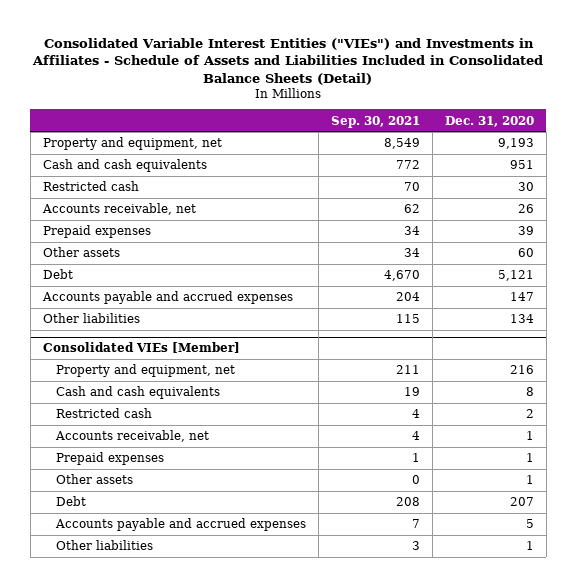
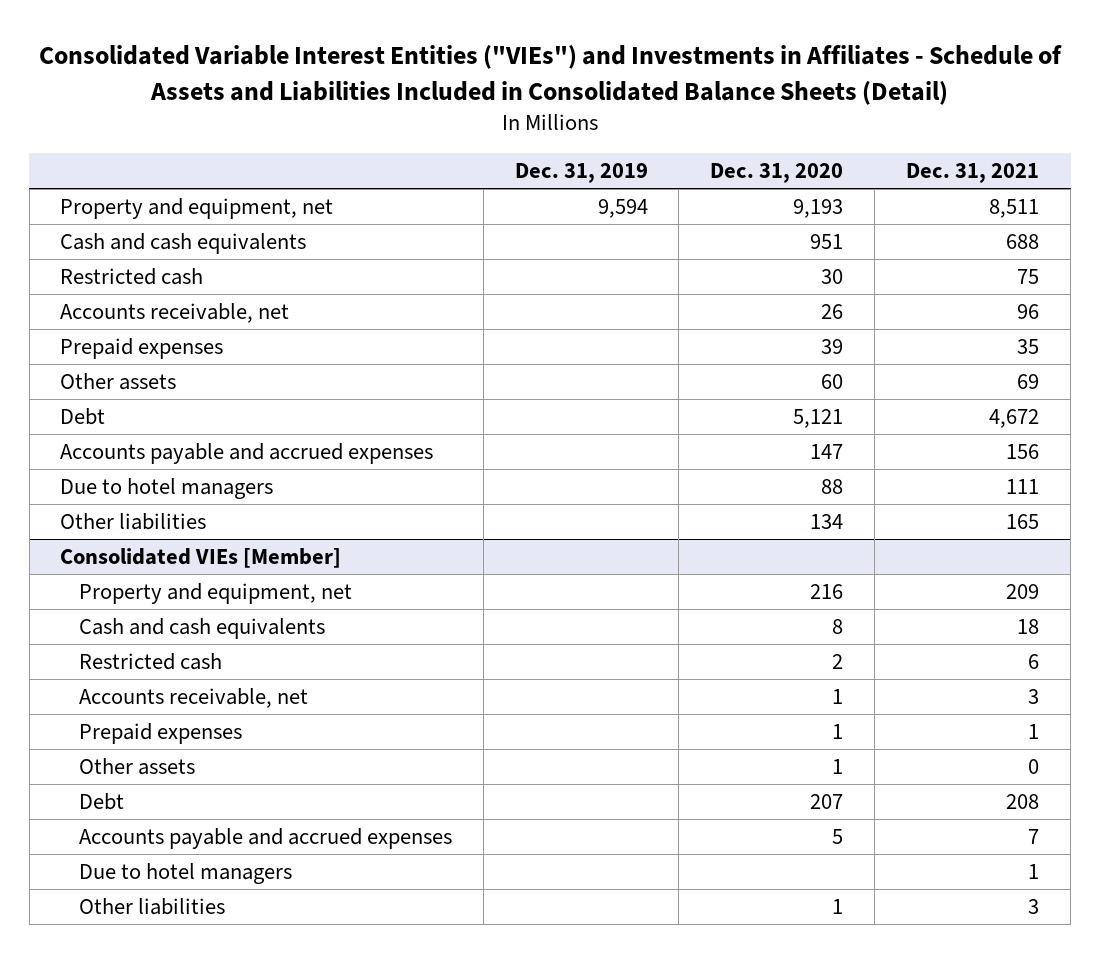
- | Sep. 30, 2021 | Dec. 31, 2020
+ | Dec. 31, 2019 | Dec. 31, 2020 | Dec. 31, 2021
+ Due to hotel managers | | 88 | 111
@ Consolidated VIEs [Member]
+ Due to hotel managers | | | 1

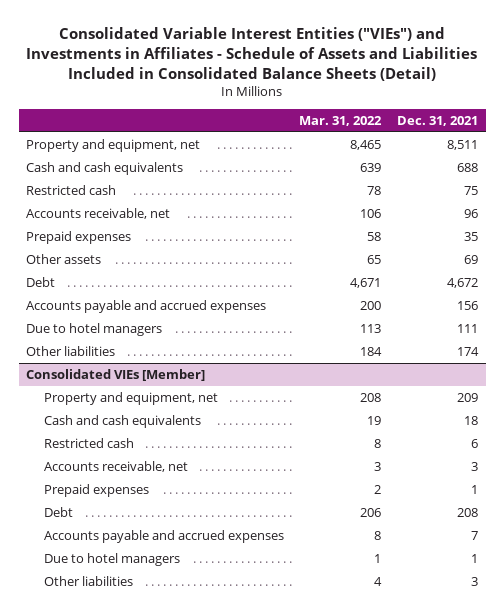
- | Dec. 31, 2019 | Dec. 31, 2020 | Dec. 31, 2021
+ | Mar. 31, 2022 | Dec. 31, 2021
- Other liabilities | | 134 | 165
+ Other liabilities | 184 | 174
@ Consolidated VIEs [Member]
- Other assets | | 1 | 0

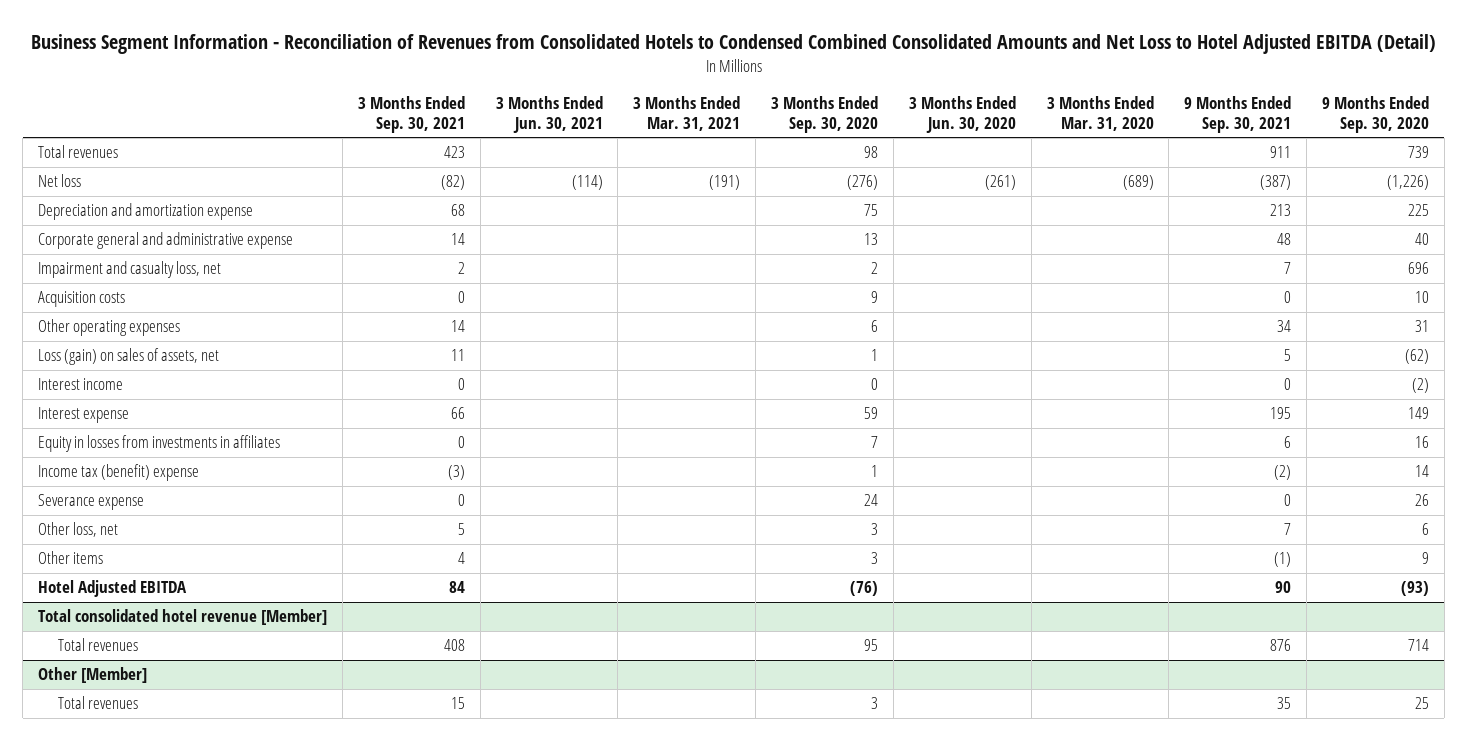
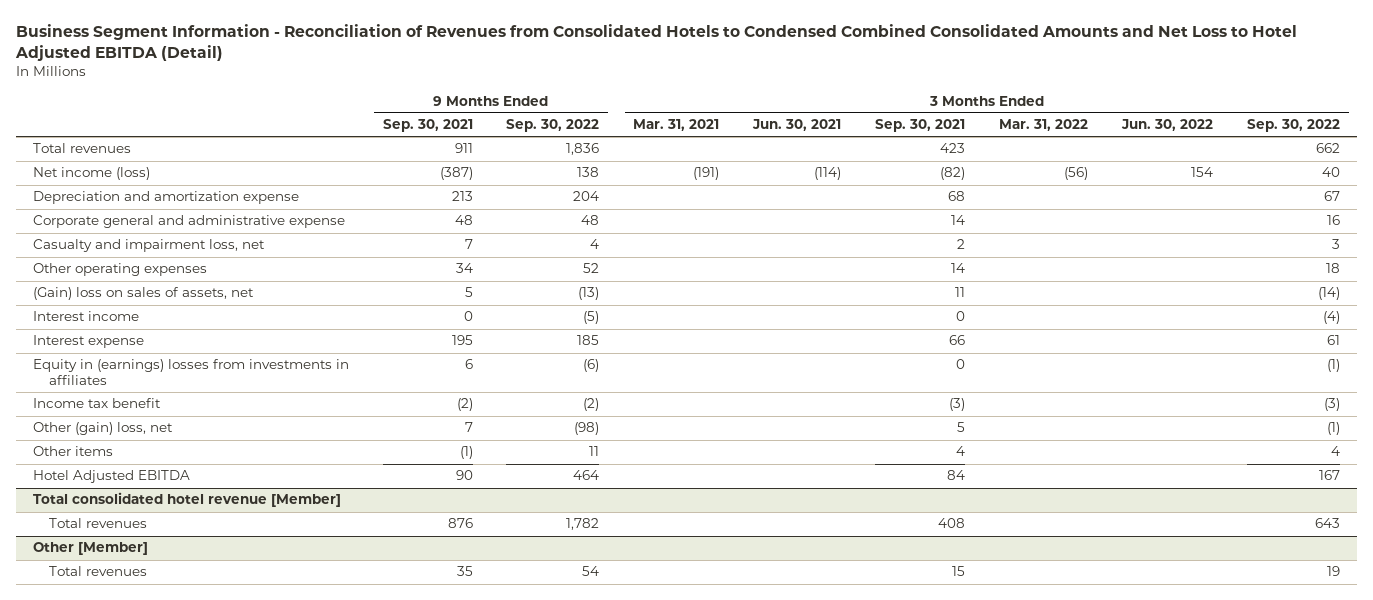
- | 3 Months Ended Sep. 30, 2021 | 3 Months Ended Jun. 30, 2021 | 3 Months Ended Mar. 31, 2021 | 3 Months Ended Sep. 30, 2020 | 3 Months Ended Jun. 30, 2020 | 3 Months Ended Mar. 31, 2020 | 9 Months Ended Sep. 30, 2021 | 9 Months Ended Sep. 30, 2020
+ | 9 Months Ended Sep. 30, 2021 | 9 Months Ended Sep. 30, 2022 | 3 Months Ended Mar. 31, 2021 | 3 Months Ended Jun. 30, 2021 | 3 Months Ended Sep. 30, 2021 | 3 Months Ended Mar. 31, 2022 | 3 Months Ended Jun. 30, 2022 | 3 Months Ended Sep. 30, 2022
- Net loss | (82) | (114) | (191) | (276) | (261) | (689) | (387) | (1,226)
+ Net income (loss) | (387) | 138 | (191) | (114) | (82) | (56) | 154 | 40
- Impairment and casualty loss, net | 2 | | | 2 | | | 7 | 696
- Acquisition costs | 0 | | | 9 | | | 0 | 10
+ Casualty and impairment loss, net | 7 | 4 | | | 2 | | | 3
- Loss (gain) on sales of assets, net | 11 | | | 1 | | | 5 | (62)
+ (Gain) loss on sales of assets, net | 5 | (13) | | | 11 | | | (14)
- Equity in losses from investments in affiliates | 0 | | | 7 | | | 6 | 16
- Income tax (benefit) expense | (3) | | | 1 | | | (2) | 14
- Severance expense | 0 | | | 24 | | | 0 | 26
- Other loss, net | 5 | | | 3 | | | 7 | 6
+ Equity in (earnings) losses from investments in affiliates | 6 | (6) | | | 0 | | | (1)
+ Income tax benefit | (2) | (2) | | | (3) | | | (3)
+ Other (gain) loss, net | 7 | (98) | | | 5 | | | (1)

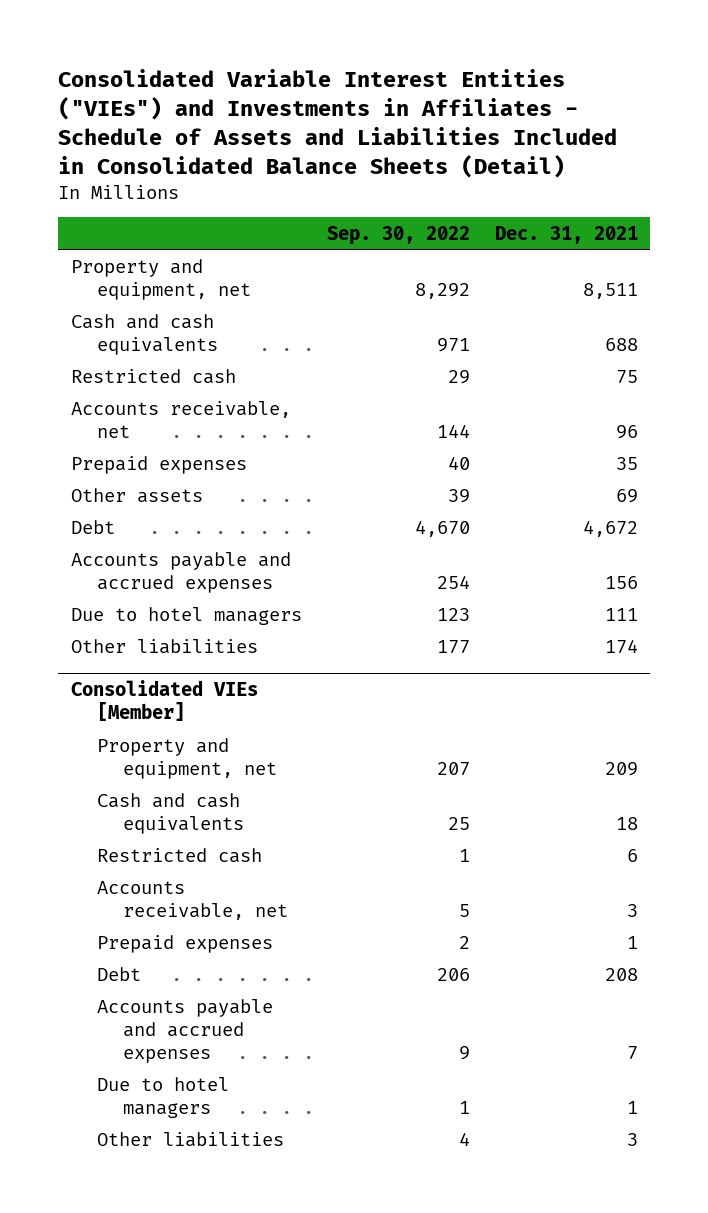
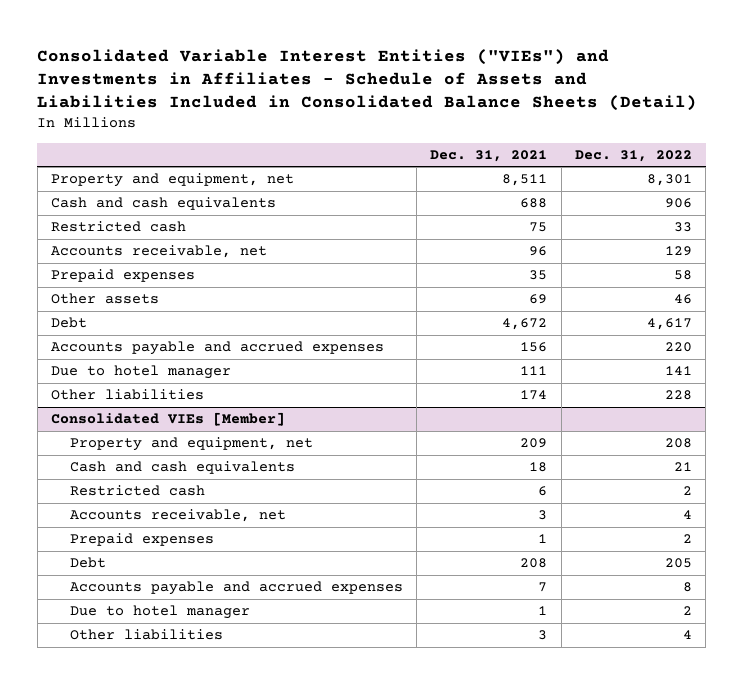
- | Sep. 30, 2022 | Dec. 31, 2021
+ | Dec. 31, 2021 | Dec. 31, 2022
- Due to hotel managers | 123 | 111
+ Due to hotel manager | 111 | 141
@ Consolidated VIEs [Member]
- Due to hotel managers | 1 | 1
+ Due to hotel manager | 1 | 2

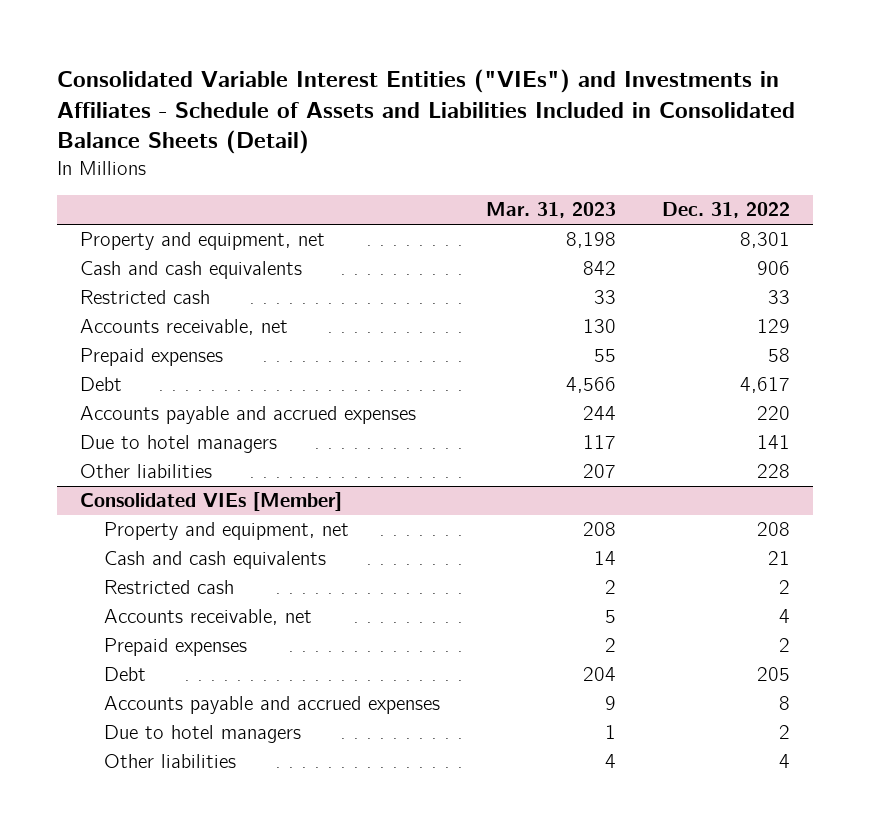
- | Dec. 31, 2021 | Dec. 31, 2022
+ | Mar. 31, 2023 | Dec. 31, 2022
- Other assets | 69 | 46
- Due to hotel manager | 111 | 141
+ Due to hotel managers | 117 | 141
@ Consolidated VIEs [Member]
- Due to hotel manager | 1 | 2
+ Due to hotel managers | 1 | 2

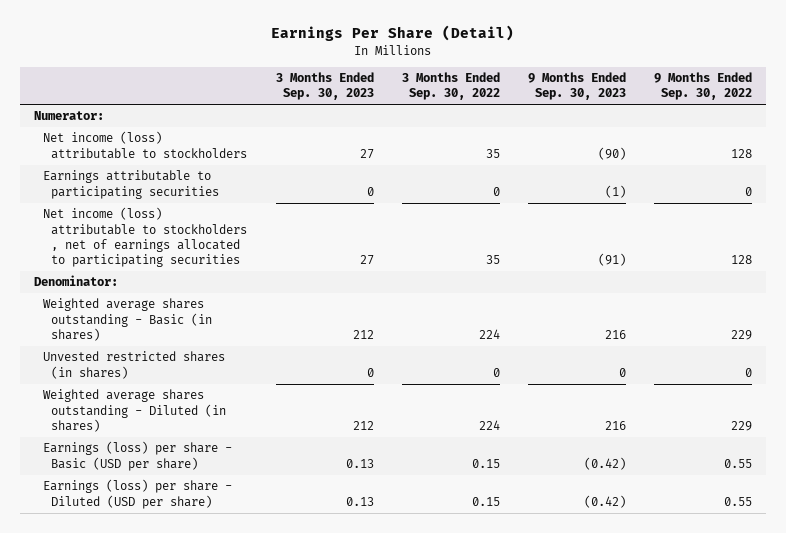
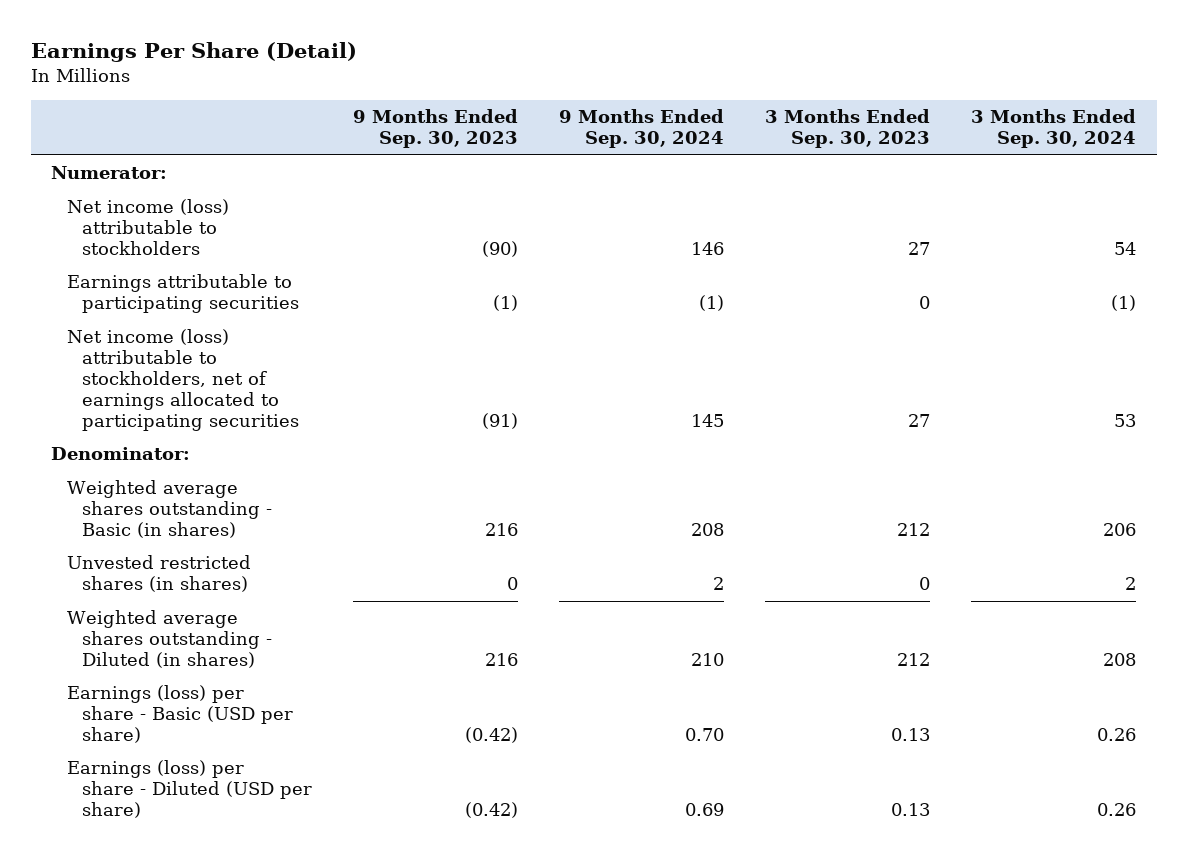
- | 3 Months Ended Sep. 30, 2023 | 3 Months Ended Sep. 30, 2022 | 9 Months Ended Sep. 30, 2023 | 9 Months Ended Sep. 30, 2022
+ | 9 Months Ended Sep. 30, 2023 | 9 Months Ended Sep. 30, 2024 | 3 Months Ended Sep. 30, 2023 | 3 Months Ended Sep. 30, 2024
- Net income (loss) attributable to stockholders , net of earnings allocated to participating securities | 27 | 35 | (91) | 128
+ Net income (loss) attributable to stockholders, net of earnings allocated to participating securities | (91) | 145 | 27 | 53

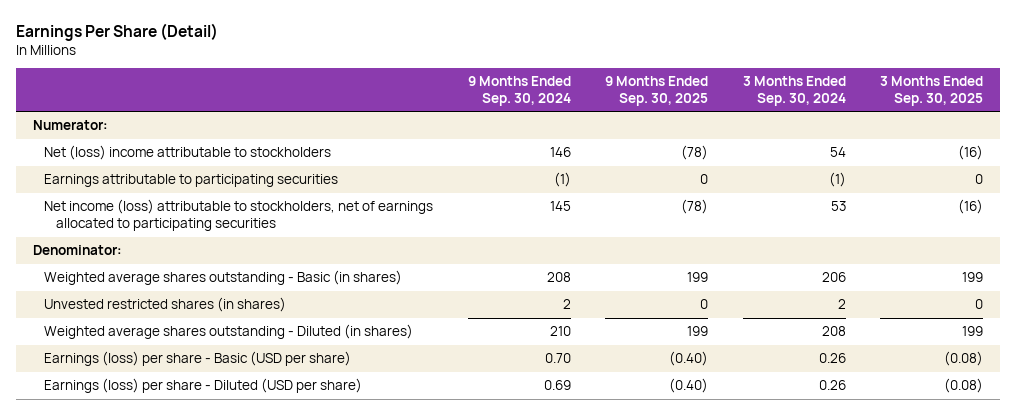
- | 9 Months Ended Sep. 30, 2023 | 9 Months Ended Sep. 30, 2024 | 3 Months Ended Sep. 30, 2023 | 3 Months Ended Sep. 30, 2024
+ | 9 Months Ended Sep. 30, 2024 | 9 Months Ended Sep. 30, 2025 | 3 Months Ended Sep. 30, 2024 | 3 Months Ended Sep. 30, 2025
- Net income (loss) attributable to stockholders | (90) | 146 | 27 | 54
+ Net (loss) income attributable to stockholders | 146 | (78) | 54 | (16)

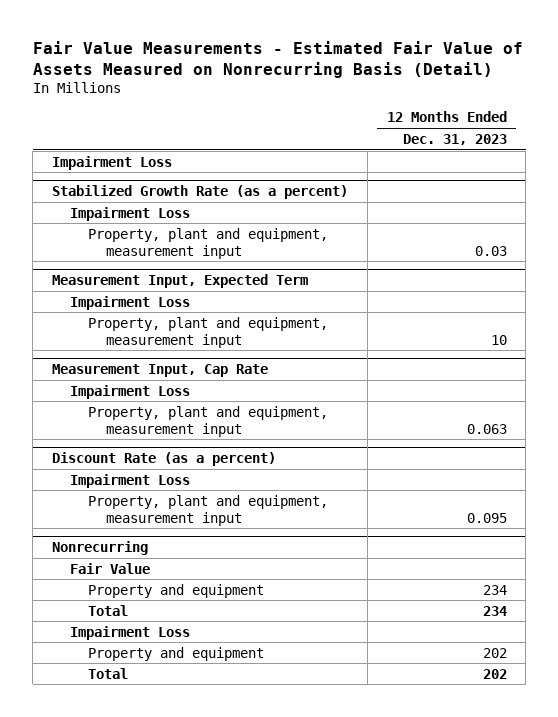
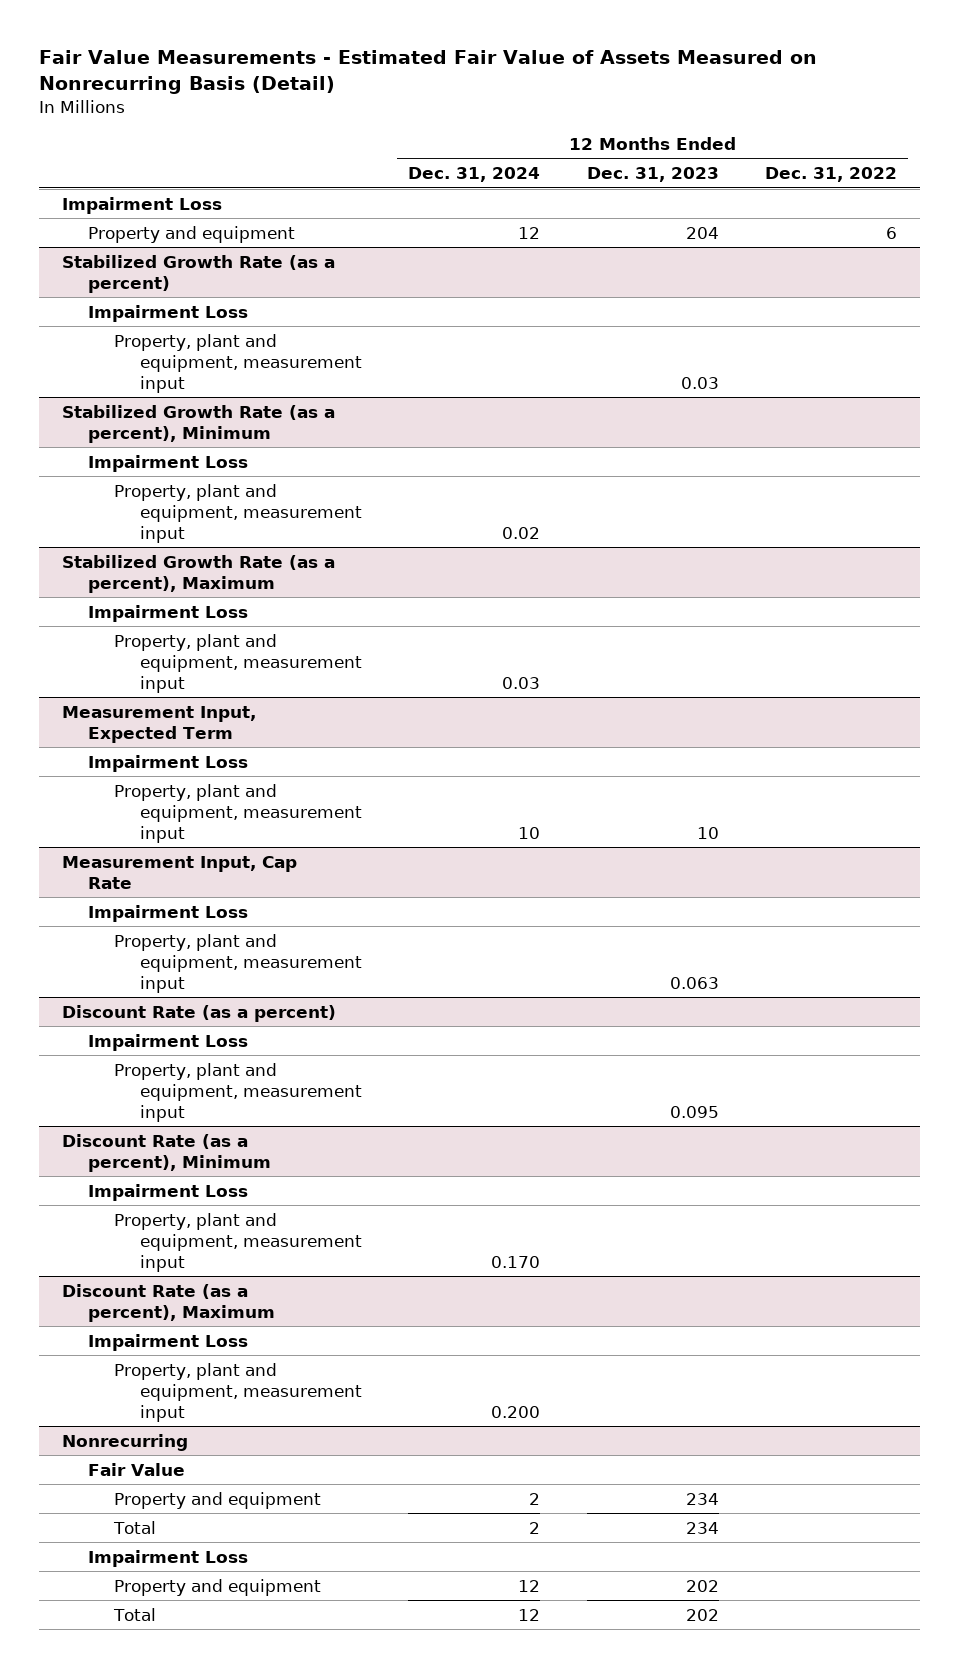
- | 12 Months Ended Dec. 31, 2023
+ | 12 Months Ended Dec. 31, 2024 | 12 Months Ended Dec. 31, 2023 | 12 Months Ended Dec. 31, 2022
+ Property and equipment | 12 | 204 | 6
+ Stabilized Growth Rate (as a percent), Minimum
+ Impairment Loss
+ Property, plant and equipment, measurement input | 0.02 | |
+ Stabilized Growth Rate (as a percent), Maximum
+ Impairment Loss
+ Property, plant and equipment, measurement input | 0.03 | |
+ Discount Rate (as a percent), Minimum
+ Impairment Loss
+ Property, plant and equipment, measurement input | 0.170 | |
+ Discount Rate (as a percent), Maximum
+ Impairment Loss
+ Property, plant and equipment, measurement input | 0.200 | |

